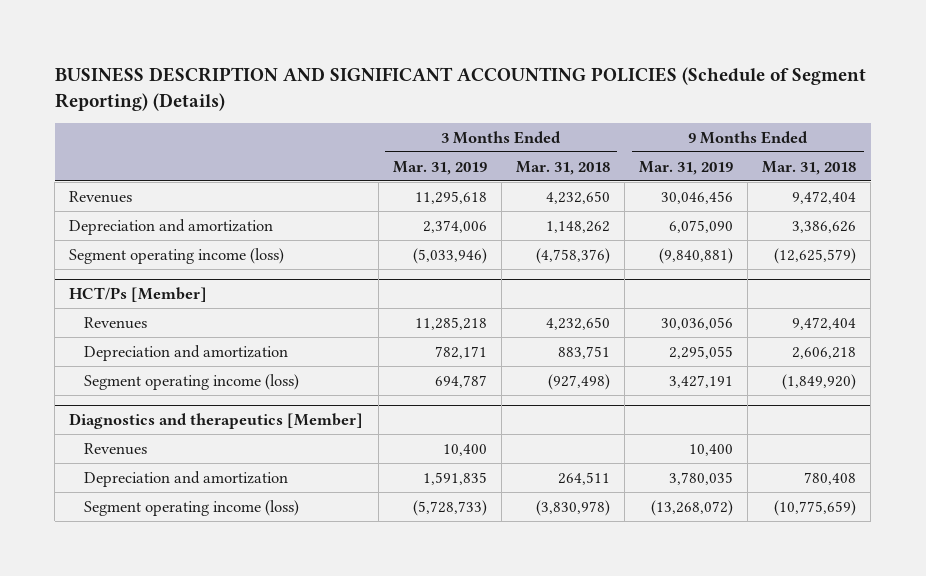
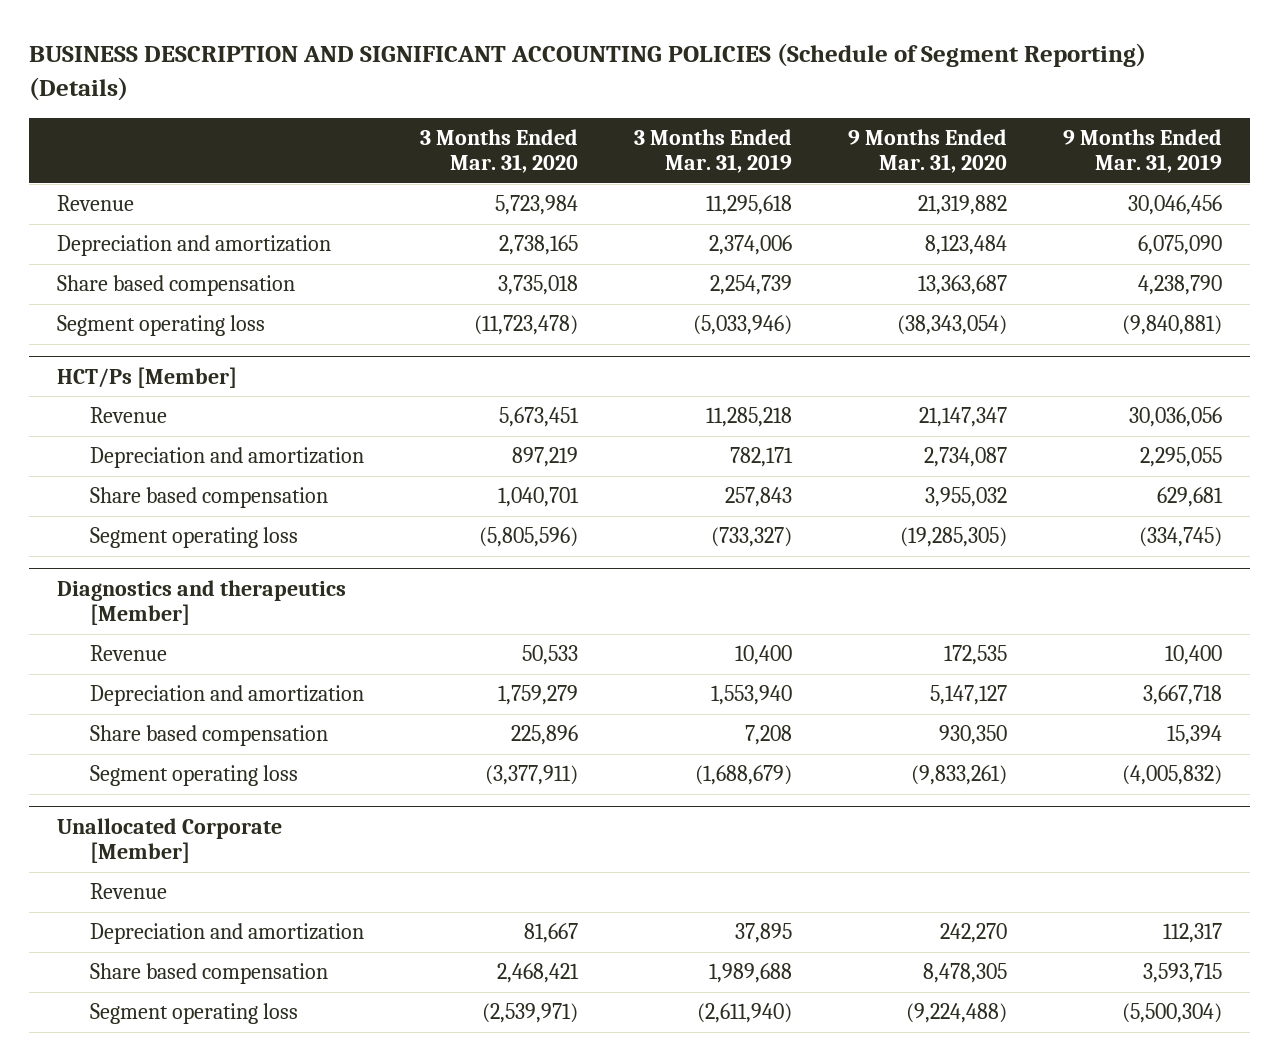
- | 3 Months Ended Mar. 31, 2019 | 3 Months Ended Mar. 31, 2018 | 9 Months Ended Mar. 31, 2019 | 9 Months Ended Mar. 31, 2018
+ | 3 Months Ended Mar. 31, 2020 | 3 Months Ended Mar. 31, 2019 | 9 Months Ended Mar. 31, 2020 | 9 Months Ended Mar. 31, 2019
- Revenues | 11,295,618 | 4,232,650 | 30,046,456 | 9,472,404
+ Revenue | 5,723,984 | 11,295,618 | 21,319,882 | 30,046,456
- Segment operating income (loss) | (5,033,946) | (4,758,376) | (9,840,881) | (12,625,579)
+ Share based compensation | 3,735,018 | 2,254,739 | 13,363,687 | 4,238,790
+ Segment operating loss | (11,723,478) | (5,033,946) | (38,343,054) | (9,840,881)
@ HCT/Ps [Member]
- Revenues | 11,285,218 | 4,232,650 | 30,036,056 | 9,472,404
+ Revenue | 5,673,451 | 11,285,218 | 21,147,347 | 30,036,056
- Segment operating income (loss) | 694,787 | (927,498) | 3,427,191 | (1,849,920)
+ Share based compensation | 1,040,701 | 257,843 | 3,955,032 | 629,681
+ Segment operating loss | (5,805,596) | (733,327) | (19,285,305) | (334,745)
@ Diagnostics and therapeutics [Member]
- Revenues | 10,400 | | 10,400 |
- Depreciation and amortization | 1,591,835 | 264,511 | 3,780,035 | 780,408
- Segment operating income (loss) | (5,728,733) | (3,830,978) | (13,268,072) | (10,775,659)
+ Revenue | 50,533 | 10,400 | 172,535 | 10,400
+ Depreciation and amortization | 1,759,279 | 1,553,940 | 5,147,127 | 3,667,718
+ Share based compensation | 225,896 | 7,208 | 930,350 | 15,394
+ Segment operating loss | (3,377,911) | (1,688,679) | (9,833,261) | (4,005,832)
+ Unallocated Corporate [Member]
+ Revenue
+ Depreciation and amortization | 81,667 | 37,895 | 242,270 | 112,317
+ Share based compensation | 2,468,421 | 1,989,688 | 8,478,305 | 3,593,715
+ Segment operating loss | (2,539,971) | (2,611,940) | (9,224,488) | (5,500,304)

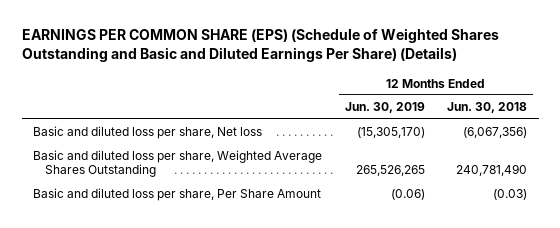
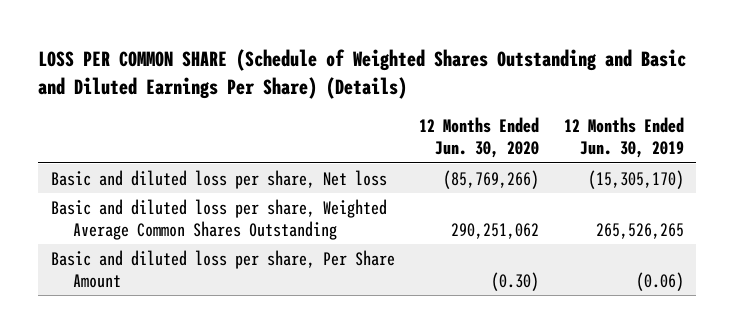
- EARNINGS PER COMMON SHARE (EPS) (Schedule of Weighted Shares Outstanding and Basic and Diluted Earnings Per Share) (Details)
+ LOSS PER COMMON SHARE (Schedule of Weighted Shares Outstanding and Basic and Diluted Earnings Per Share) (Details)
- | 12 Months Ended Jun. 30, 2019 | 12 Months Ended Jun. 30, 2018
+ | 12 Months Ended Jun. 30, 2020 | 12 Months Ended Jun. 30, 2019
- Basic and diluted loss per share, Weighted Average Shares Outstanding | 265,526,265 | 240,781,490
+ Basic and diluted loss per share, Weighted Average Common Shares Outstanding | 290,251,062 | 265,526,265

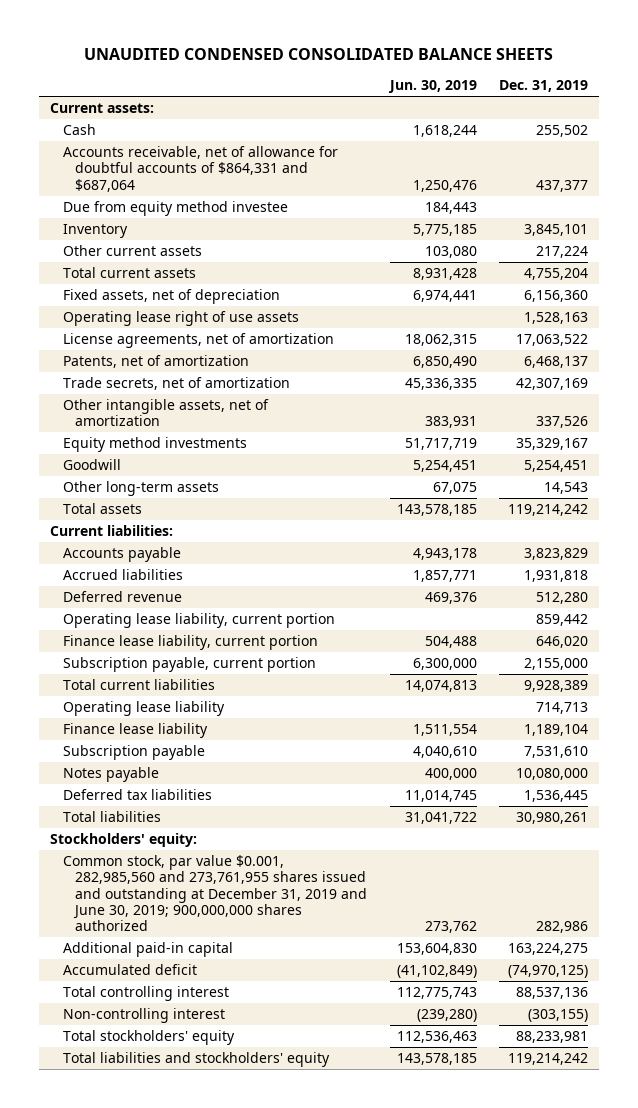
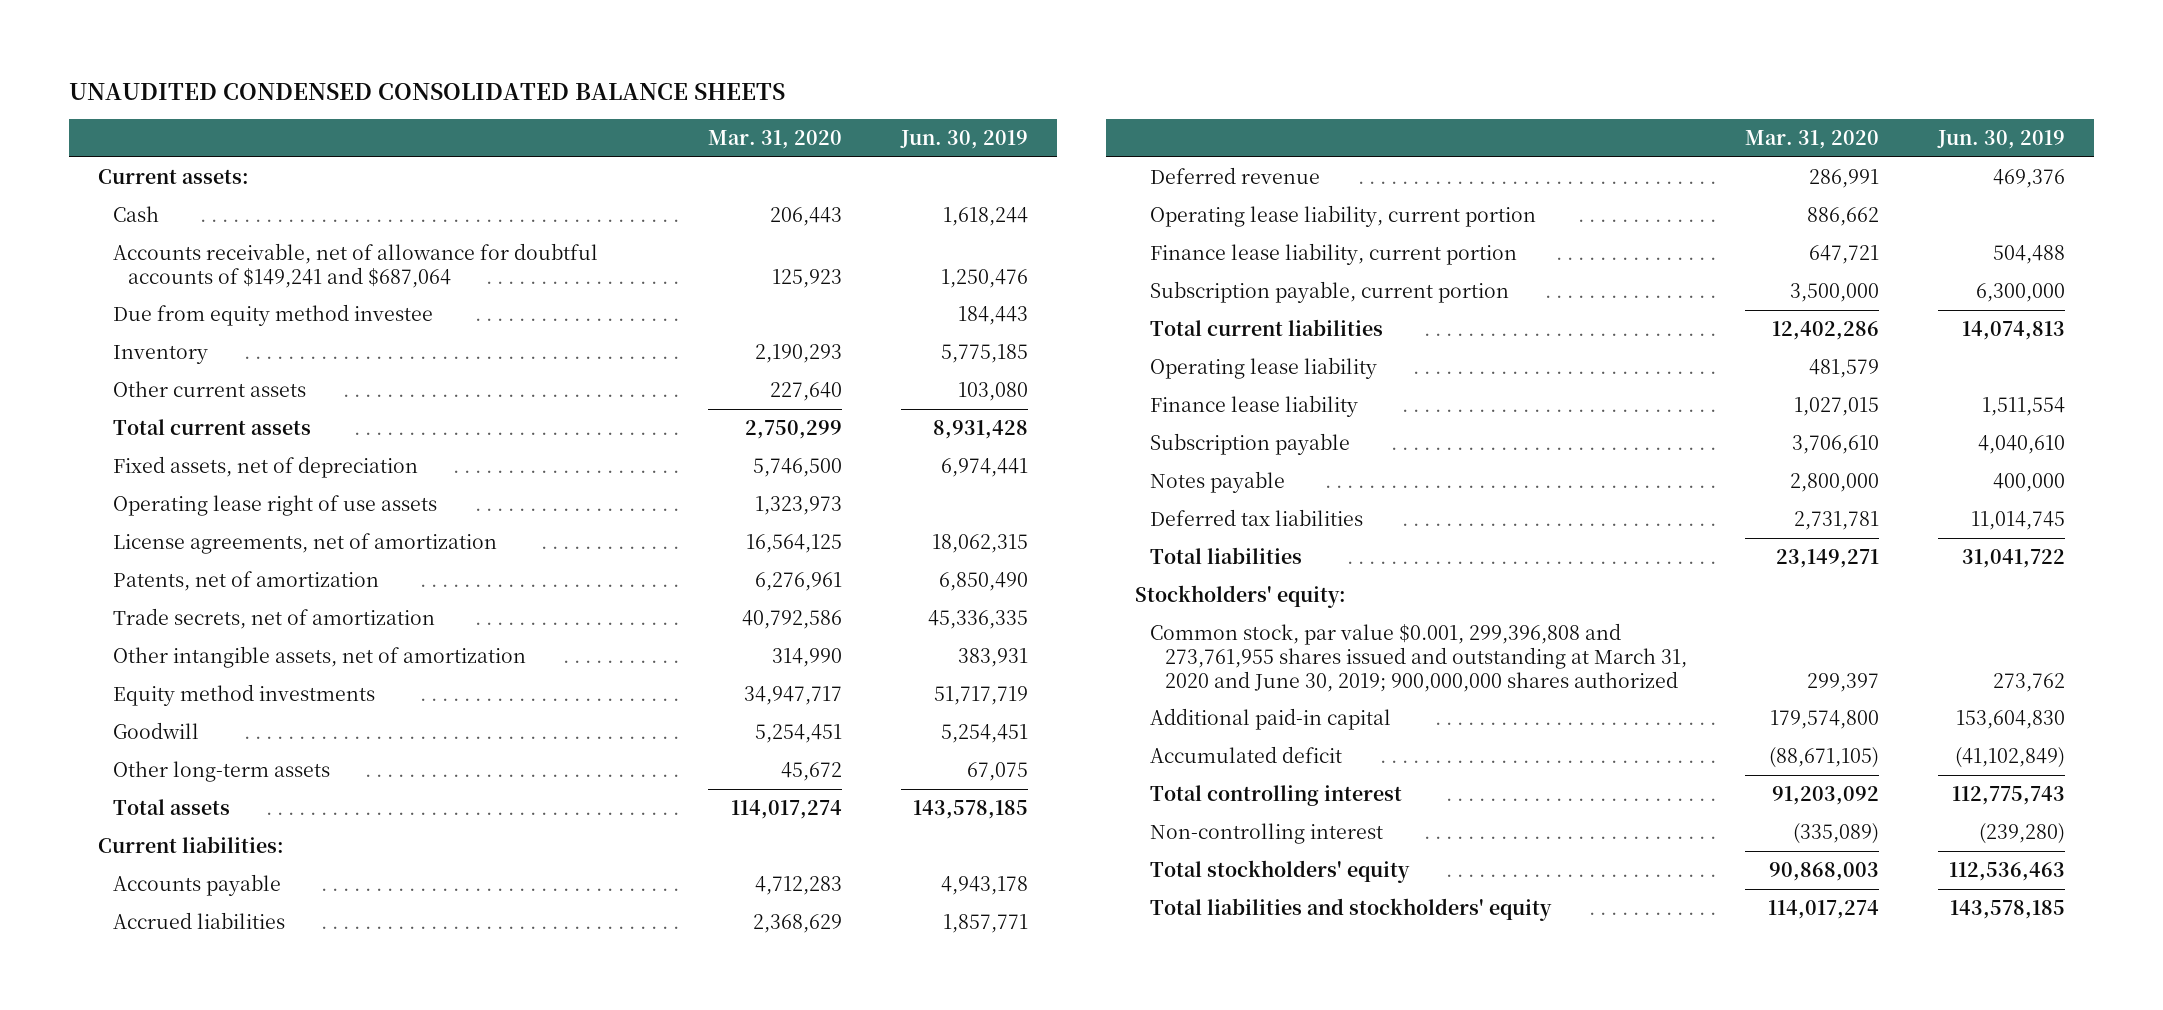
- | Jun. 30, 2019 | Dec. 31, 2019
+ | Mar. 31, 2020 | Jun. 30, 2019
- Accounts receivable, net of allowance for doubtful accounts of $864,331 and $687,064 | 1,250,476 | 437,377
+ Accounts receivable, net of allowance for doubtful accounts of $149,241 and $687,064 | 125,923 | 1,250,476
- Common stock, par value $0.001, 282,985,560 and 273,761,955 shares issued and outstanding at December 31, 2019 and June 30, 2019; 900,000,000 shares authorized | 273,762 | 282,986
+ Common stock, par value $0.001, 299,396,808 and 273,761,955 shares issued and outstanding at March 31, 2020 and June 30, 2019; 900,000,000 shares authorized | 299,397 | 273,762

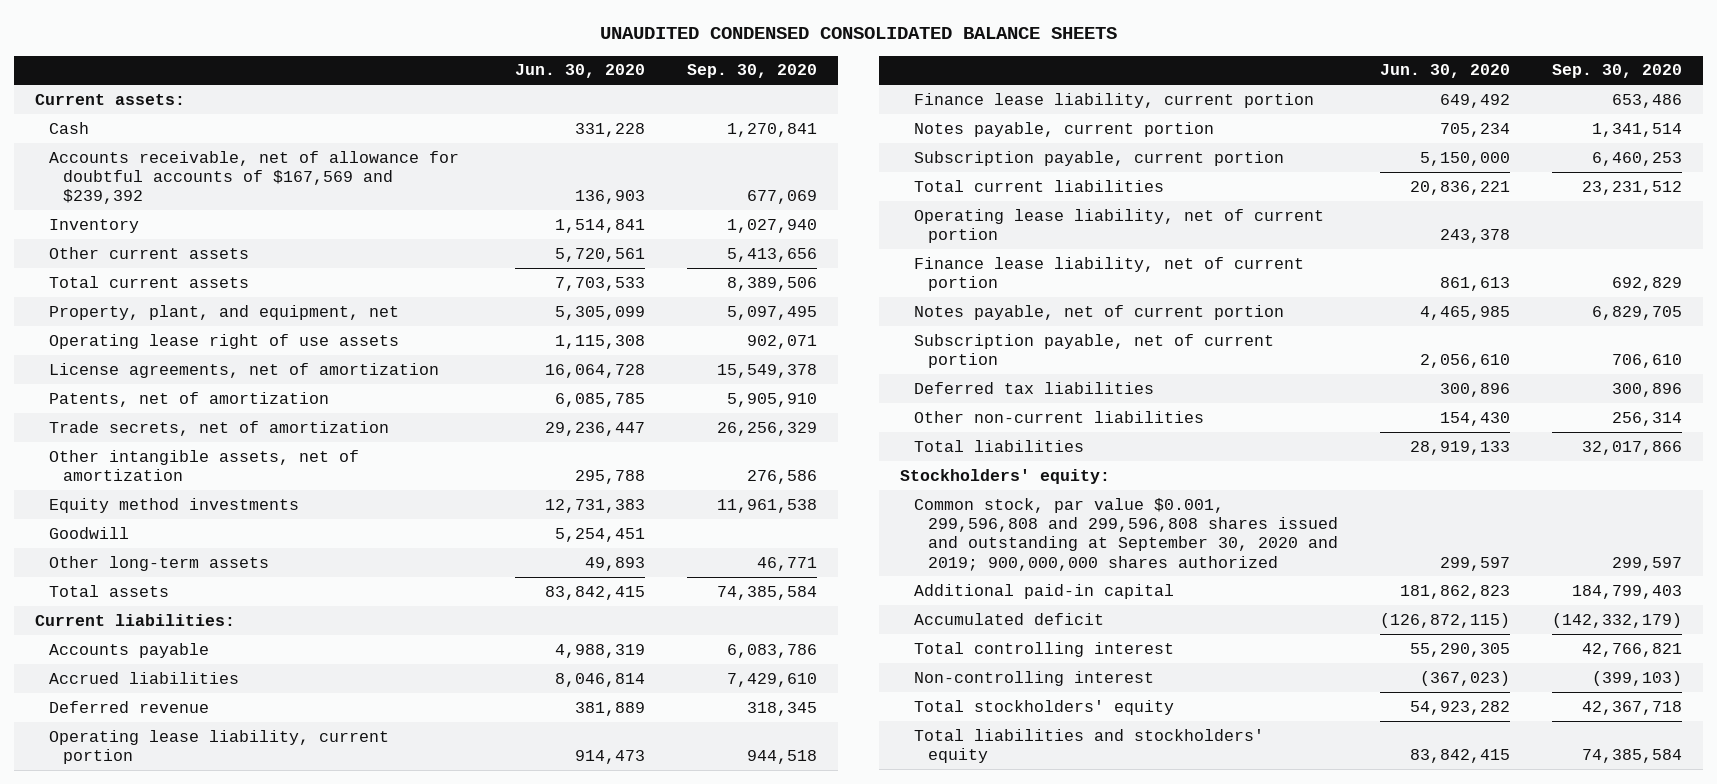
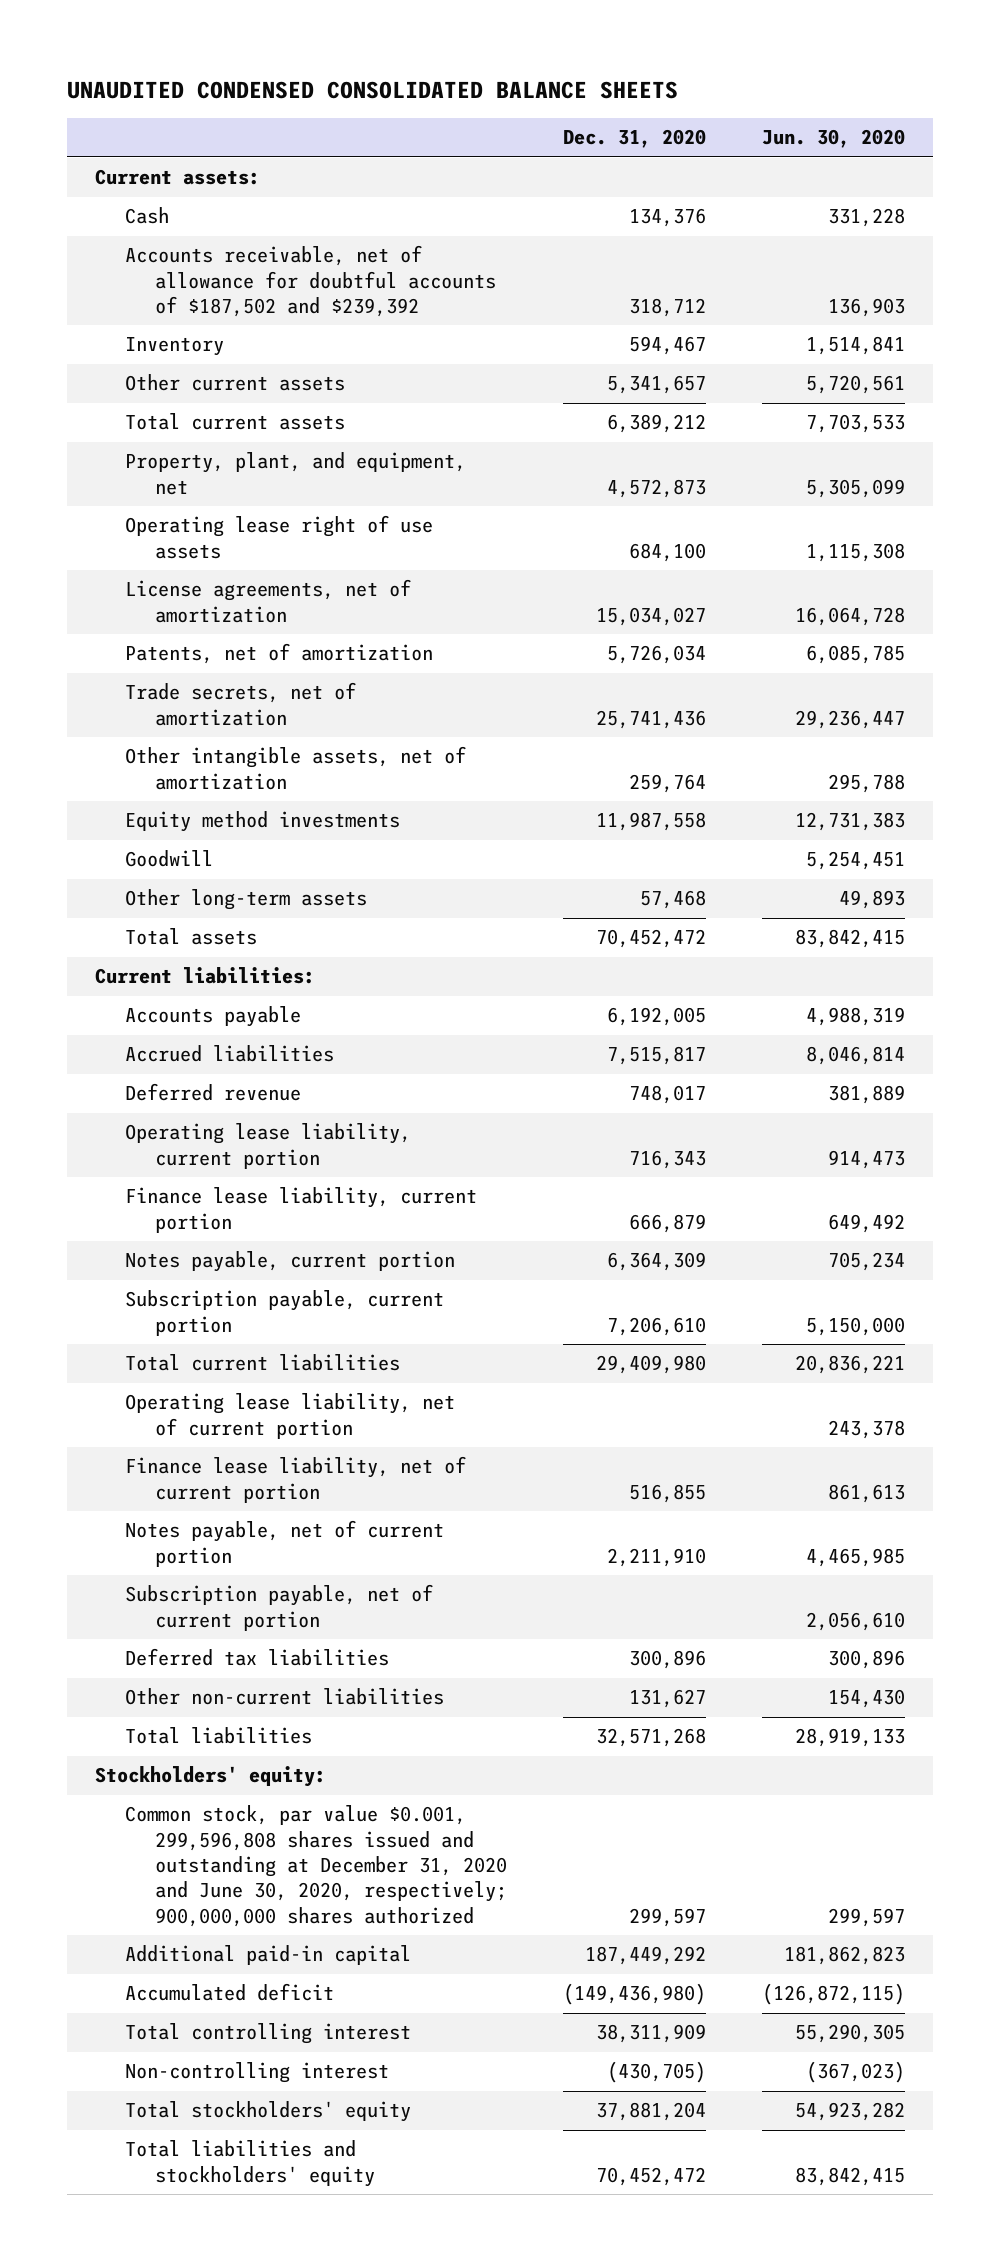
- | Jun. 30, 2020 | Sep. 30, 2020
+ | Dec. 31, 2020 | Jun. 30, 2020
- Accounts receivable, net of allowance for doubtful accounts of $167,569 and $239,392 | 136,903 | 677,069
+ Accounts receivable, net of allowance for doubtful accounts of $187,502 and $239,392 | 318,712 | 136,903
- Common stock, par value $0.001, 299,596,808 and 299,596,808 shares issued and outstanding at September 30, 2020 and 2019; 900,000,000 shares authorized | 299,597 | 299,597
+ Common stock, par value $0.001, 299,596,808 shares issued and outstanding at December 31, 2020 and June 30, 2020, respectively; 900,000,000 shares authorized | 299,597 | 299,597

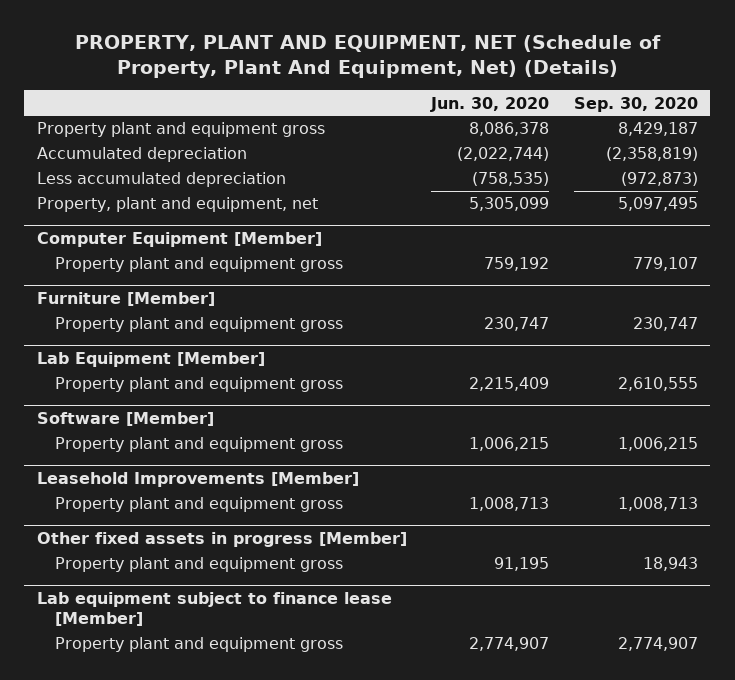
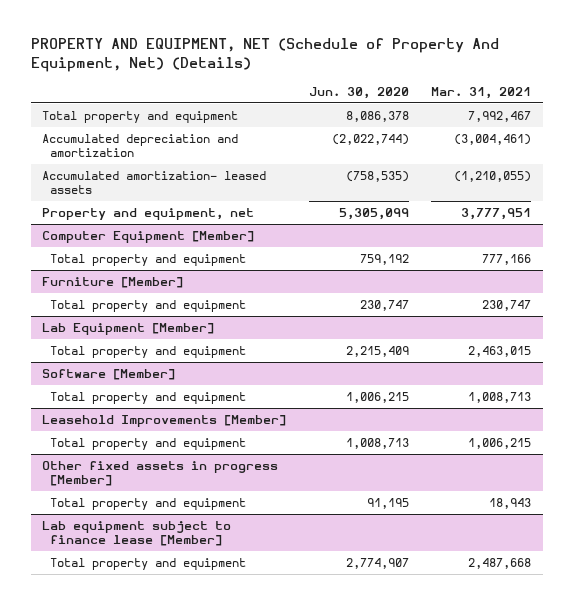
- PROPERTY, PLANT AND EQUIPMENT, NET (Schedule of Property, Plant And Equipment, Net) (Details)
+ PROPERTY AND EQUIPMENT, NET (Schedule of Property And Equipment, Net) (Details)
- | Jun. 30, 2020 | Sep. 30, 2020
+ | Jun. 30, 2020 | Mar. 31, 2021
- Property plant and equipment gross | 8,086,378 | 8,429,187
- Accumulated depreciation | (2,022,744) | (2,358,819)
- Less accumulated depreciation | (758,535) | (972,873)
- Property, plant and equipment, net | 5,305,099 | 5,097,495
+ Total property and equipment | 8,086,378 | 7,992,467
+ Accumulated depreciation and amortization | (2,022,744) | (3,004,461)
+ Accumulated amortization- leased assets | (758,535) | (1,210,055)
+ Property and equipment, net | 5,305,099 | 3,777,951
@ Computer Equipment [Member]
- Property plant and equipment gross | 759,192 | 779,107
+ Total property and equipment | 759,192 | 777,166
@ Furniture [Member]
- Property plant and equipment gross | 230,747 | 230,747
+ Total property and equipment | 230,747 | 230,747
@ Lab Equipment [Member]
- Property plant and equipment gross | 2,215,409 | 2,610,555
+ Total property and equipment | 2,215,409 | 2,463,015
@ Software [Member]
- Property plant and equipment gross | 1,006,215 | 1,006,215
+ Total property and equipment | 1,006,215 | 1,008,713
@ Leasehold Improvements [Member]
- Property plant and equipment gross | 1,008,713 | 1,008,713
+ Total property and equipment | 1,008,713 | 1,006,215
@ Other fixed assets in progress [Member]
- Property plant and equipment gross | 91,195 | 18,943
+ Total property and equipment | 91,195 | 18,943
@ Lab equipment subject to finance lease [Member]
- Property plant and equipment gross | 2,774,907 | 2,774,907
+ Total property and equipment | 2,774,907 | 2,487,668

